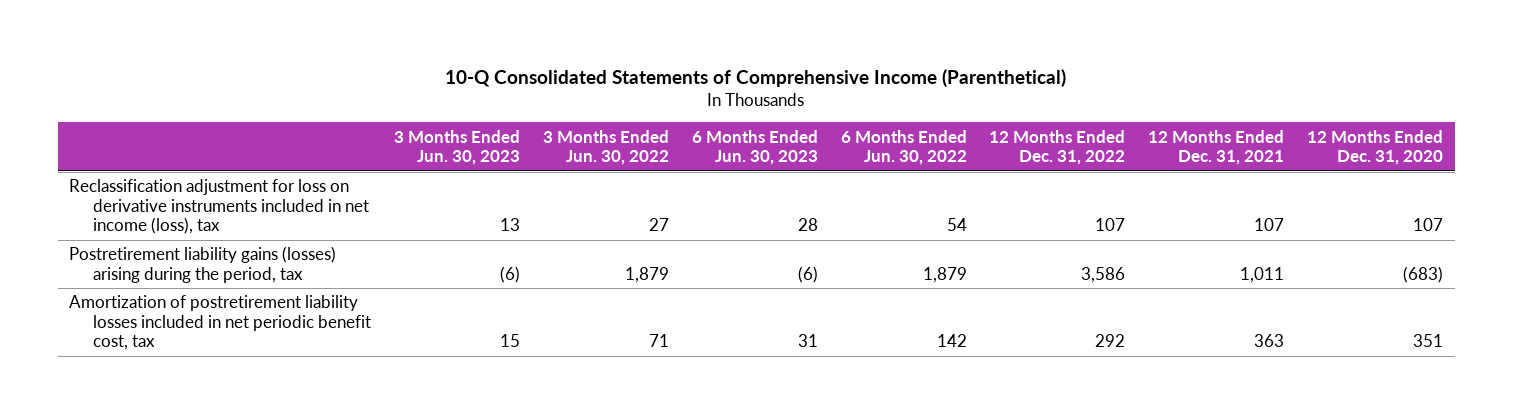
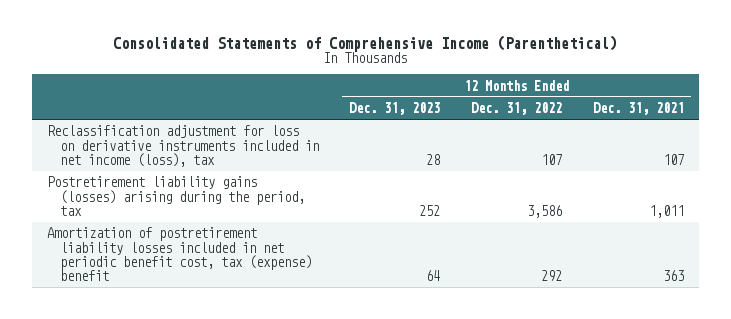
- 10-Q Consolidated Statements of Comprehensive Income (Parenthetical)
+ Consolidated Statements of Comprehensive Income (Parenthetical)
- | 3 Months Ended Jun. 30, 2023 | 3 Months Ended Jun. 30, 2022 | 6 Months Ended Jun. 30, 2023 | 6 Months Ended Jun. 30, 2022 | 12 Months Ended Dec. 31, 2022 | 12 Months Ended Dec. 31, 2021 | 12 Months Ended Dec. 31, 2020
+ | 12 Months Ended Dec. 31, 2023 | 12 Months Ended Dec. 31, 2022 | 12 Months Ended Dec. 31, 2021
- Amortization of postretirement liability losses included in net periodic benefit cost, tax | 15 | 71 | 31 | 142 | 292 | 363 | 351
+ Amortization of postretirement liability losses included in net periodic benefit cost, tax (expense) benefit | 64 | 292 | 363

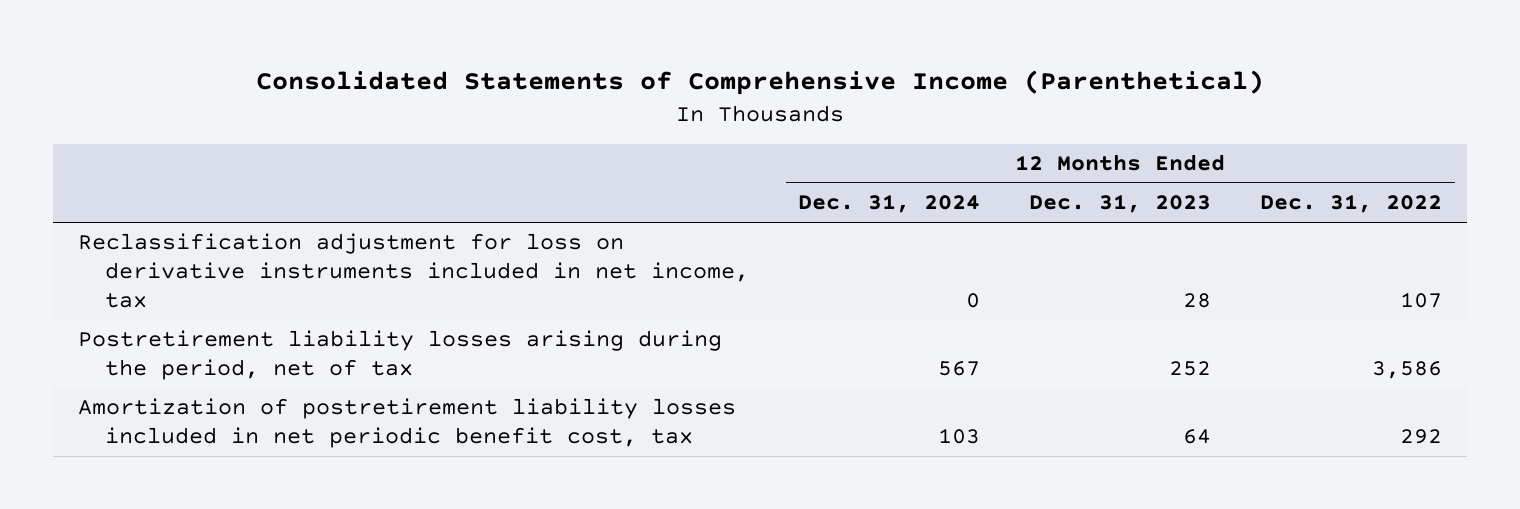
- | 12 Months Ended Dec. 31, 2023 | 12 Months Ended Dec. 31, 2022 | 12 Months Ended Dec. 31, 2021
+ | 12 Months Ended Dec. 31, 2024 | 12 Months Ended Dec. 31, 2023 | 12 Months Ended Dec. 31, 2022
- Reclassification adjustment for loss on derivative instruments included in net income (loss), tax | 28 | 107 | 107
- Postretirement liability gains (losses) arising during the period, tax | 252 | 3,586 | 1,011
- Amortization of postretirement liability losses included in net periodic benefit cost, tax (expense) benefit | 64 | 292 | 363
+ Reclassification adjustment for loss on derivative instruments included in net income, tax | 0 | 28 | 107
+ Postretirement liability losses arising during the period, net of tax | 567 | 252 | 3,586
+ Amortization of postretirement liability losses included in net periodic benefit cost, tax | 103 | 64 | 292

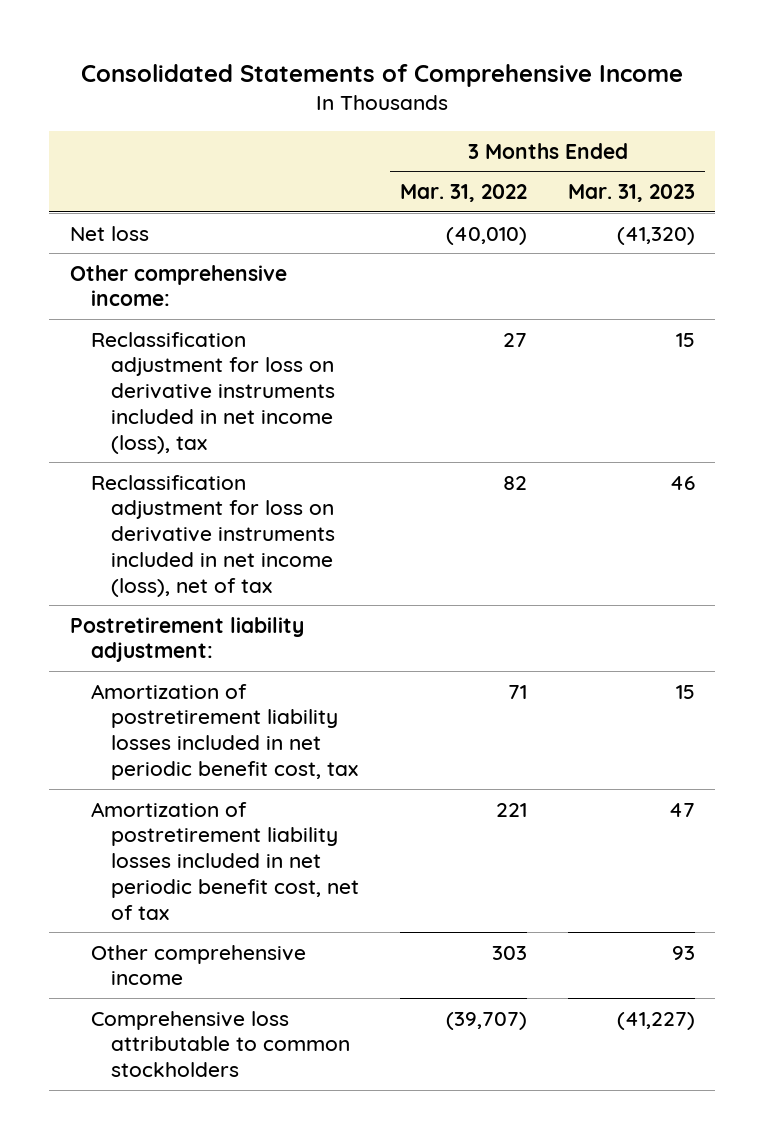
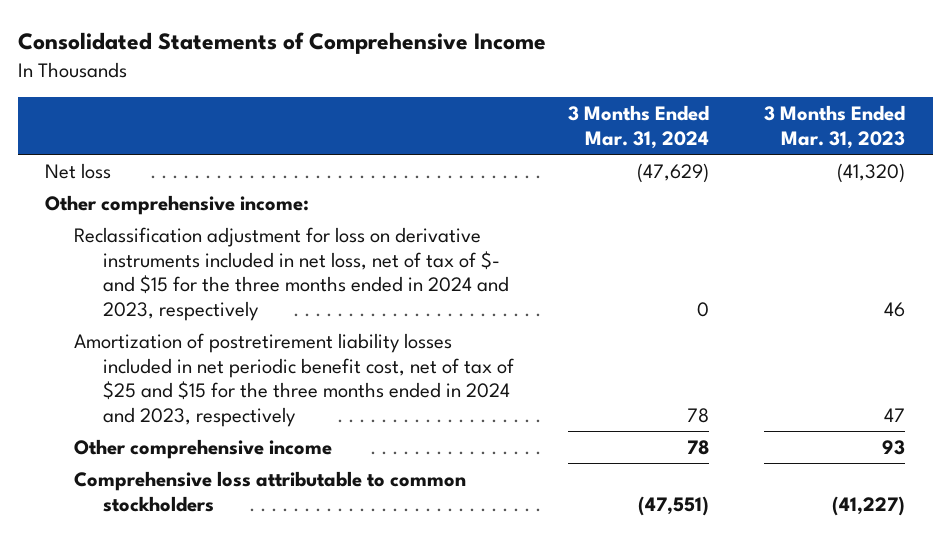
- | 3 Months Ended Mar. 31, 2022 | 3 Months Ended Mar. 31, 2023
+ | 3 Months Ended Mar. 31, 2024 | 3 Months Ended Mar. 31, 2023
- Reclassification adjustment for loss on derivative instruments included in net income (loss), tax | 27 | 15
- Reclassification adjustment for loss on derivative instruments included in net income (loss), net of tax | 82 | 46
- Postretirement liability adjustment:
- Amortization of postretirement liability losses included in net periodic benefit cost, tax | 71 | 15
- Amortization of postretirement liability losses included in net periodic benefit cost, net of tax | 221 | 47
+ Reclassification adjustment for loss on derivative instruments included in net loss, net of tax of $- and $15 for the three months ended in 2024 and 2023, respectively | 0 | 46
+ Amortization of postretirement liability losses included in net periodic benefit cost, net of tax of $25 and $15 for the three months ended in 2024 and 2023, respectively | 78 | 47

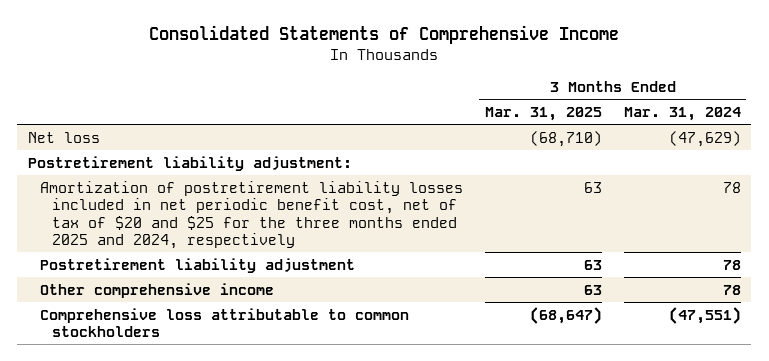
- | 3 Months Ended Mar. 31, 2024 | 3 Months Ended Mar. 31, 2023
+ | 3 Months Ended Mar. 31, 2025 | 3 Months Ended Mar. 31, 2024
- Other comprehensive income:
- Reclassification adjustment for loss on derivative instruments included in net loss, net of tax of $- and $15 for the three months ended in 2024 and 2023, respectively | 0 | 46
- Amortization of postretirement liability losses included in net periodic benefit cost, net of tax of $25 and $15 for the three months ended in 2024 and 2023, respectively | 78 | 47
+ Postretirement liability adjustment:
+ Amortization of postretirement liability losses included in net periodic benefit cost, net of tax of $20 and $25 for the three months ended 2025 and 2024, respectively | 63 | 78
+ Postretirement liability adjustment | 63 | 78

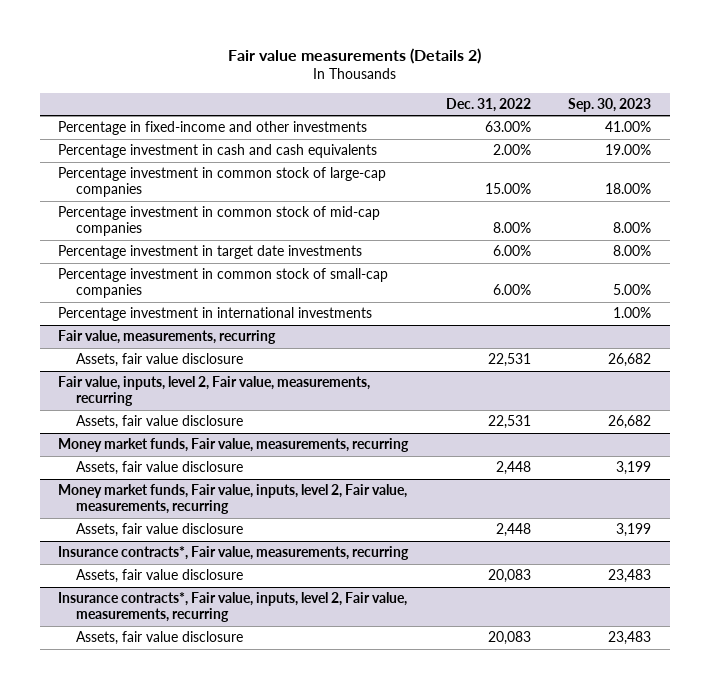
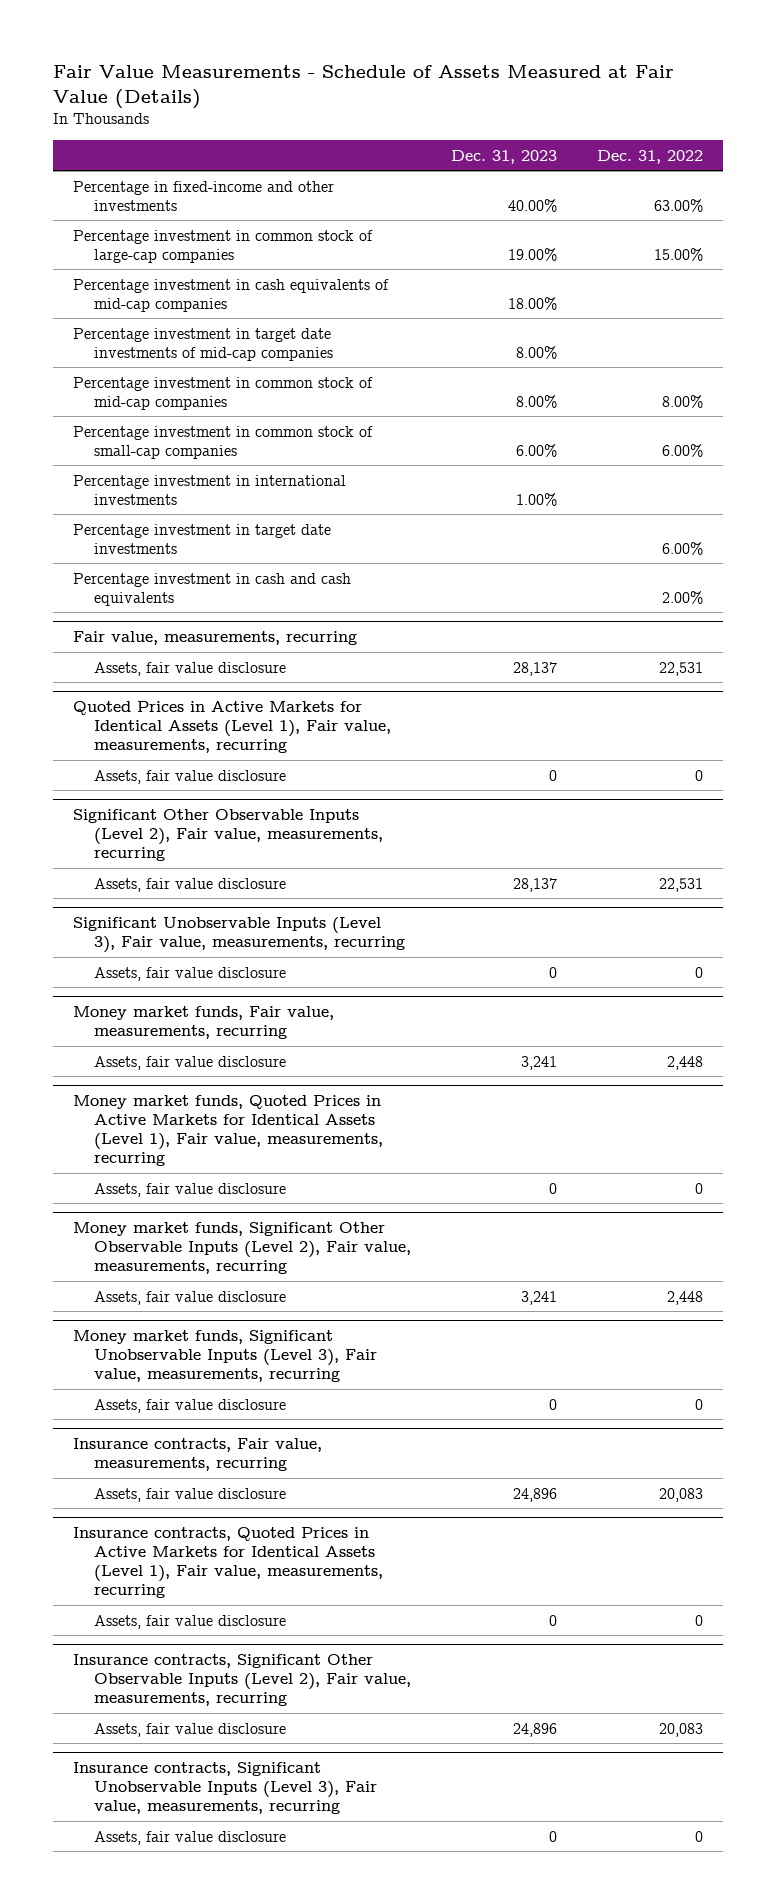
- Fair value measurements (Details 2)
+ Fair Value Measurements - Schedule of Assets Measured at Fair Value (Details)
- | Dec. 31, 2022 | Sep. 30, 2023
+ | Dec. 31, 2023 | Dec. 31, 2022
+ Percentage investment in cash equivalents of mid-cap companies | 18.00% |
+ Percentage investment in target date investments of mid-cap companies | 8.00% |
moved down: Percentage investment in target date investments | | 6.00%
moved down: Percentage investment in cash and cash equivalents | | 2.00%
- Fair value, inputs, level 2, Fair value, measurements, recurring
+ Quoted Prices in Active Markets for Identical Assets (Level 1), Fair value, measurements, recurring
+ Assets, fair value disclosure | 0 | 0
+ Significant Other Observable Inputs (Level 2), Fair value, measurements, recurring
+ Significant Unobservable Inputs (Level 3), Fair value, measurements, recurring
+ Assets, fair value disclosure | 0 | 0
- Money market funds, Fair value, inputs, level 2, Fair value, measurements, recurring
+ Money market funds, Quoted Prices in Active Markets for Identical Assets (Level 1), Fair value, measurements, recurring
+ Assets, fair value disclosure | 0 | 0
+ Money market funds, Significant Other Observable Inputs (Level 2), Fair value, measurements, recurring
- Insurance contracts*, Fair value, measurements, recurring
+ Money market funds, Significant Unobservable Inputs (Level 3), Fair value, measurements, recurring
+ Assets, fair value disclosure | 0 | 0
+ Insurance contracts, Fair value, measurements, recurring
- Insurance contracts*, Fair value, inputs, level 2, Fair value, measurements, recurring
+ Insurance contracts, Quoted Prices in Active Markets for Identical Assets (Level 1), Fair value, measurements, recurring
+ Assets, fair value disclosure | 0 | 0
+ Insurance contracts, Significant Other Observable Inputs (Level 2), Fair value, measurements, recurring
+ Insurance contracts, Significant Unobservable Inputs (Level 3), Fair value, measurements, recurring
+ Assets, fair value disclosure | 0 | 0

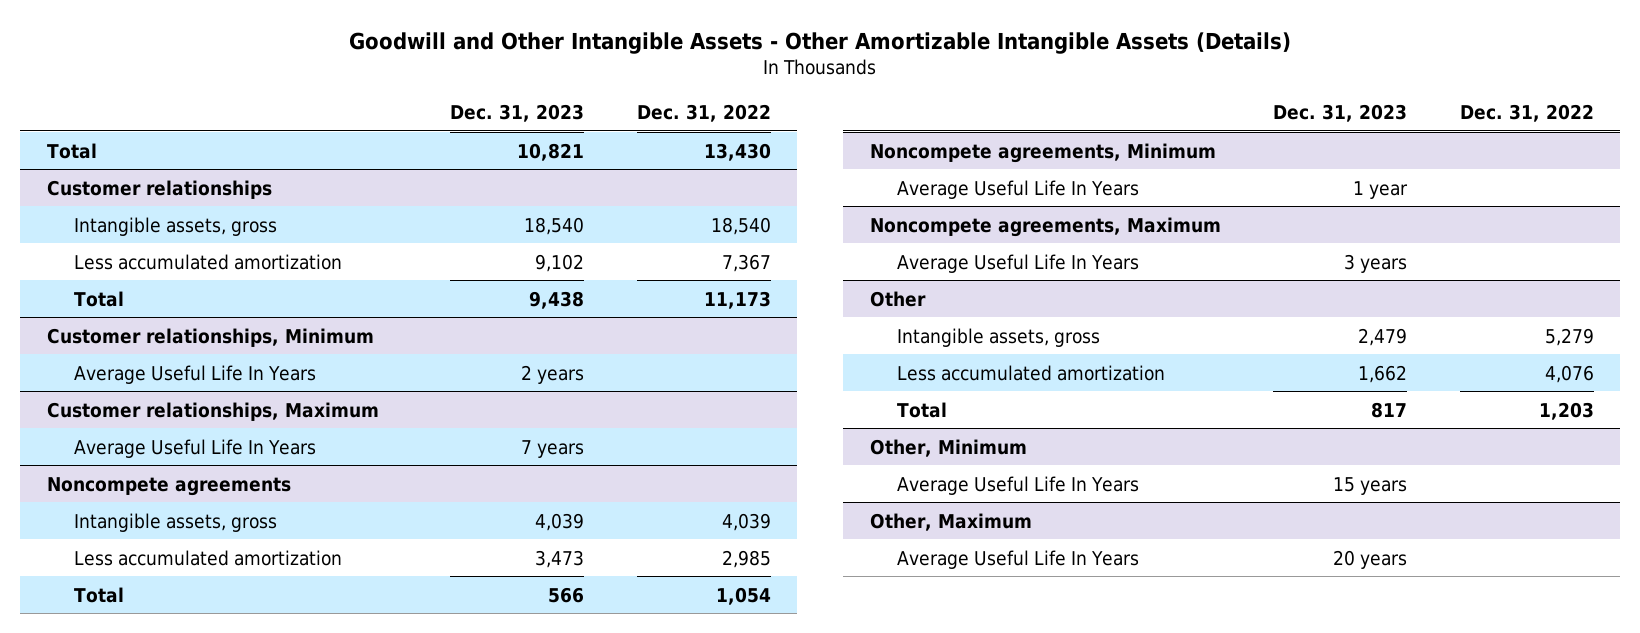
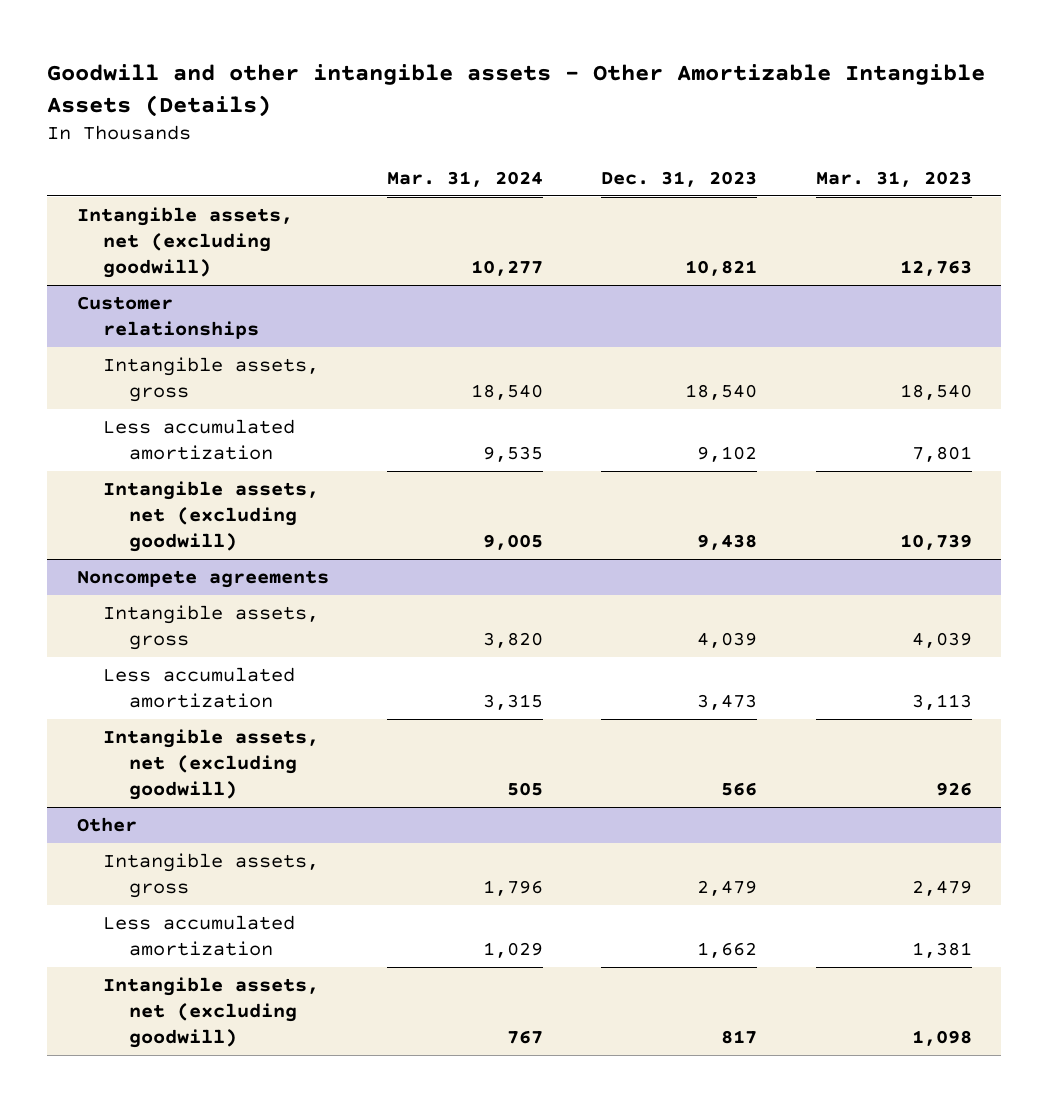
- Goodwill and Other Intangible Assets - Other Amortizable Intangible Assets (Details)
+ Goodwill and other intangible assets - Other Amortizable Intangible Assets (Details)
- | Dec. 31, 2023 | Dec. 31, 2022
+ | Mar. 31, 2024 | Dec. 31, 2023 | Mar. 31, 2023
- Total | 10,821 | 13,430
+ Intangible assets, net (excluding goodwill) | 10,277 | 10,821 | 12,763
@ Customer relationships
- Total | 9,438 | 11,173
- Customer relationships, Minimum
- Average Useful Life In Years | 2 years |
- Customer relationships, Maximum
- Average Useful Life In Years | 7 years |
@ Customer relationships
+ Intangible assets, net (excluding goodwill) | 9,005 | 9,438 | 10,739
@ Noncompete agreements
- Total | 566 | 1,054
- Noncompete agreements, Minimum
- Average Useful Life In Years | 1 year |
- Noncompete agreements, Maximum
- Average Useful Life In Years | 3 years |
@ Noncompete agreements
+ Intangible assets, net (excluding goodwill) | 505 | 566 | 926
@ Other
- Total | 817 | 1,203
- Other, Minimum
- Average Useful Life In Years | 15 years |
- Other, Maximum
- Average Useful Life In Years | 20 years |
@ Other
+ Intangible assets, net (excluding goodwill) | 767 | 817 | 1,098

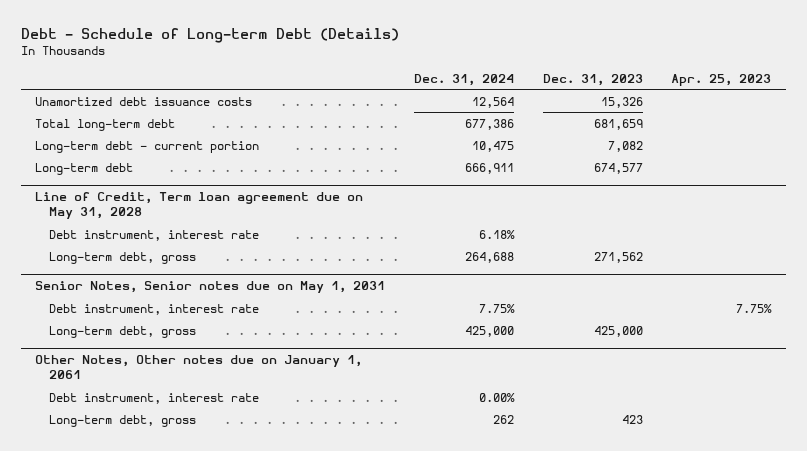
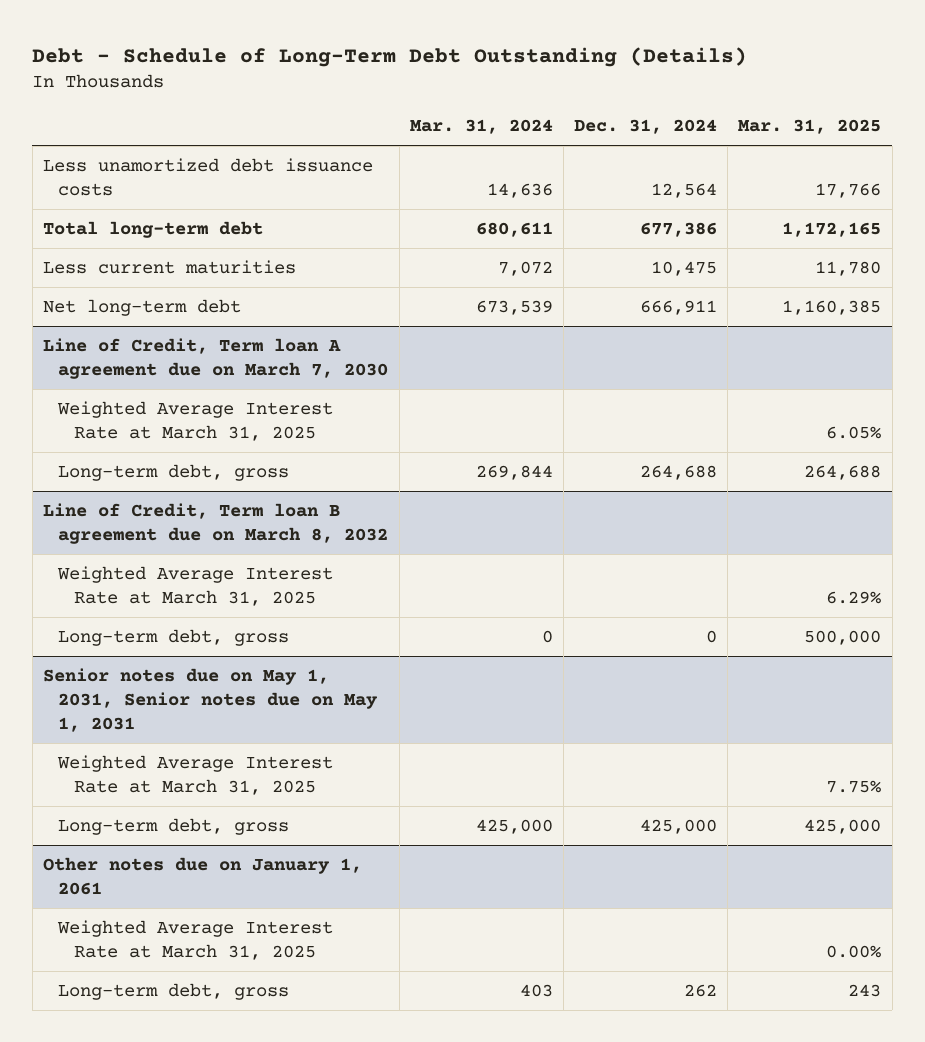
- Debt - Schedule of Long-term Debt (Details)
+ Debt - Schedule of Long-Term Debt Outstanding (Details)
- | Dec. 31, 2024 | Dec. 31, 2023 | Apr. 25, 2023
+ | Mar. 31, 2024 | Dec. 31, 2024 | Mar. 31, 2025
- Unamortized debt issuance costs | 12,564 | 15,326 |
+ Less unamortized debt issuance costs | 14,636 | 12,564 | 17,766
- Long-term debt - current portion | 10,475 | 7,082 |
- Long-term debt | 666,911 | 674,577 |
- Line of Credit, Term loan agreement due on May 31, 2028
- Debt instrument, interest rate | 6.18% | |
+ Less current maturities | 7,072 | 10,475 | 11,780
+ Net long-term debt | 673,539 | 666,911 | 1,160,385
+ Line of Credit, Term loan A agreement due on March 7, 2030
+ Weighted Average Interest Rate at March 31, 2025 | | | 6.05%
- Senior Notes, Senior notes due on May 1, 2031
- Debt instrument, interest rate | 7.75% | | 7.75%
+ Line of Credit, Term loan B agreement due on March 8, 2032
+ Weighted Average Interest Rate at March 31, 2025 | | | 6.29%
+ Long-term debt, gross | 0 | 0 | 500,000
+ Senior notes due on May 1, 2031, Senior notes due on May 1, 2031
+ Weighted Average Interest Rate at March 31, 2025 | | | 7.75%
- Other Notes, Other notes due on January 1, 2061
- Debt instrument, interest rate | 0.00% | |
+ Other notes due on January 1, 2061
+ Weighted Average Interest Rate at March 31, 2025 | | | 0.00%

